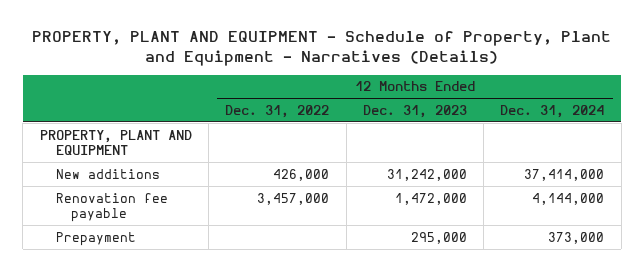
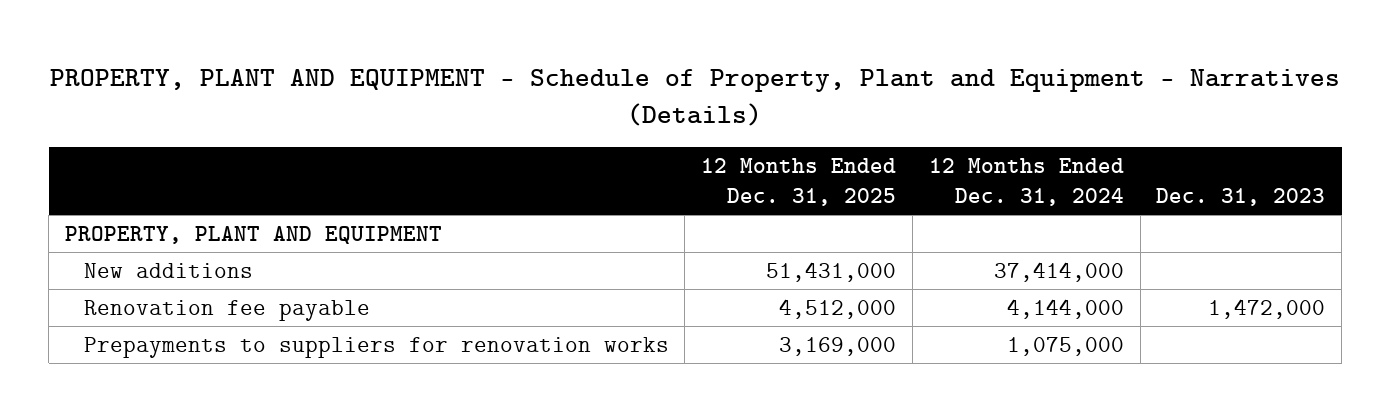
- | 12 Months Ended Dec. 31, 2022 | 12 Months Ended Dec. 31, 2023 | 12 Months Ended Dec. 31, 2024
+ | 12 Months Ended Dec. 31, 2025 | 12 Months Ended Dec. 31, 2024 | Dec. 31, 2023
- Prepayment | | 295,000 | 373,000
+ Prepayments to suppliers for renovation works | 3,169,000 | 1,075,000 |

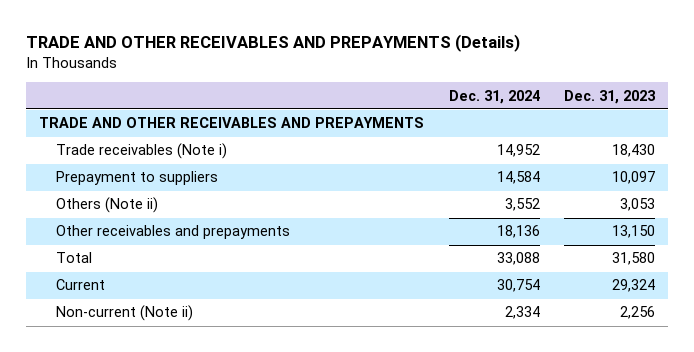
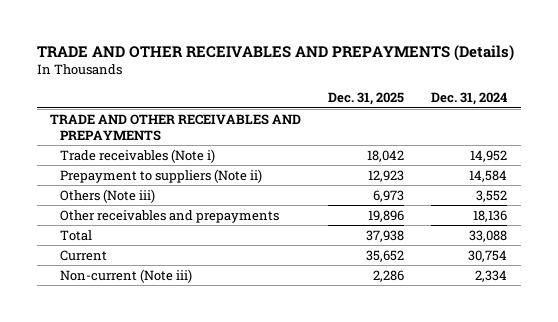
- | Dec. 31, 2024 | Dec. 31, 2023
+ | Dec. 31, 2025 | Dec. 31, 2024
- Prepayment to suppliers | 14,584 | 10,097
- Others (Note ii) | 3,552 | 3,053
+ Prepayment to suppliers (Note ii) | 12,923 | 14,584
+ Others (Note iii) | 6,973 | 3,552
- Non-current (Note ii) | 2,334 | 2,256
+ Non-current (Note iii) | 2,286 | 2,334

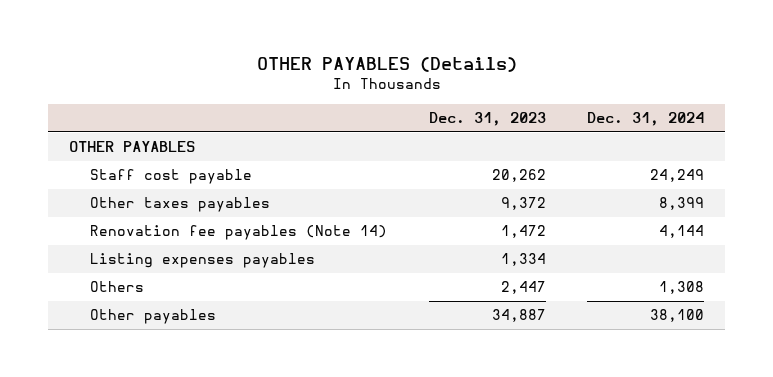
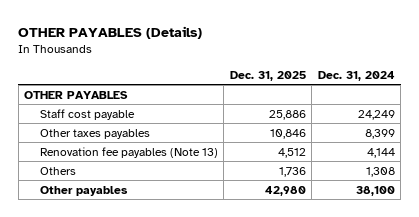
- | Dec. 31, 2023 | Dec. 31, 2024
+ | Dec. 31, 2025 | Dec. 31, 2024
- Renovation fee payables (Note 14) | 1,472 | 4,144
- Listing expenses payables | 1,334 |
+ Renovation fee payables (Note 13) | 4,512 | 4,144

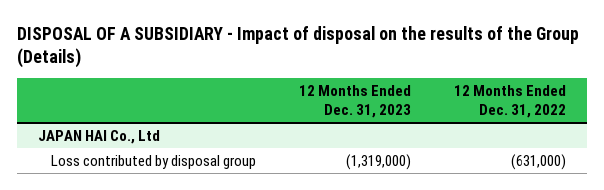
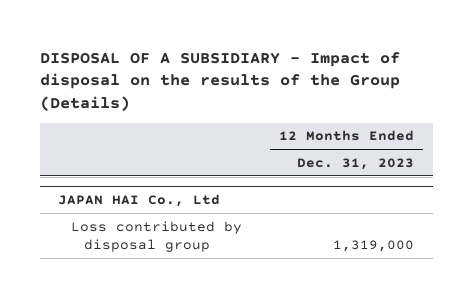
- | 12 Months Ended Dec. 31, 2023 | 12 Months Ended Dec. 31, 2022
+ | 12 Months Ended Dec. 31, 2023
@ JAPAN HAI Co., Ltd
- Loss contributed by disposal group | (1,319,000) | (631,000)
+ Loss contributed by disposal group | 1,319,000

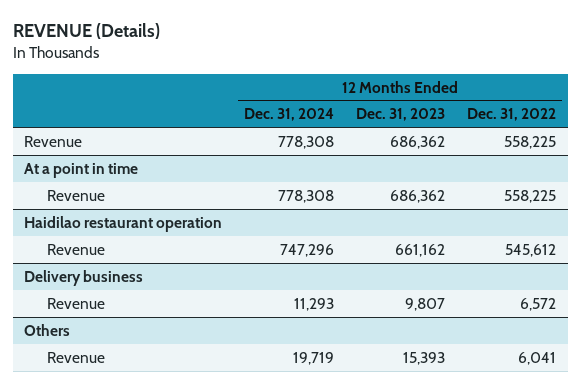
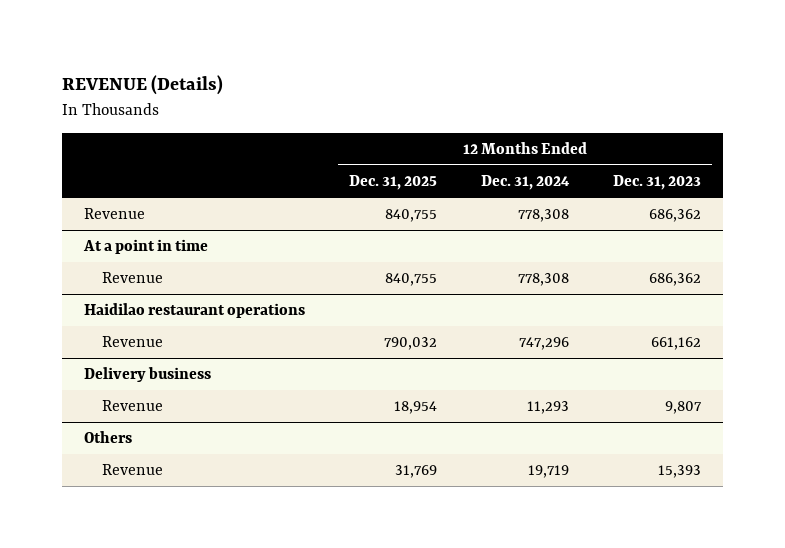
- | 12 Months Ended Dec. 31, 2024 | 12 Months Ended Dec. 31, 2023 | 12 Months Ended Dec. 31, 2022
+ | 12 Months Ended Dec. 31, 2025 | 12 Months Ended Dec. 31, 2024 | 12 Months Ended Dec. 31, 2023
- Haidilao restaurant operation
+ Haidilao restaurant operations

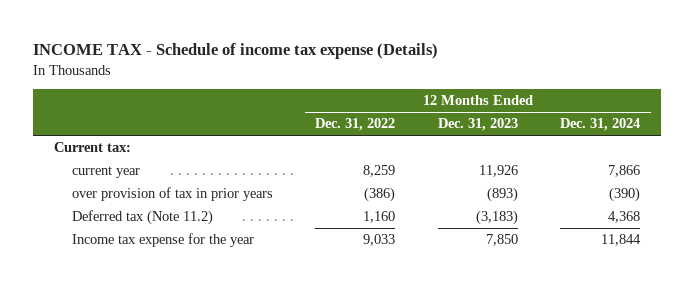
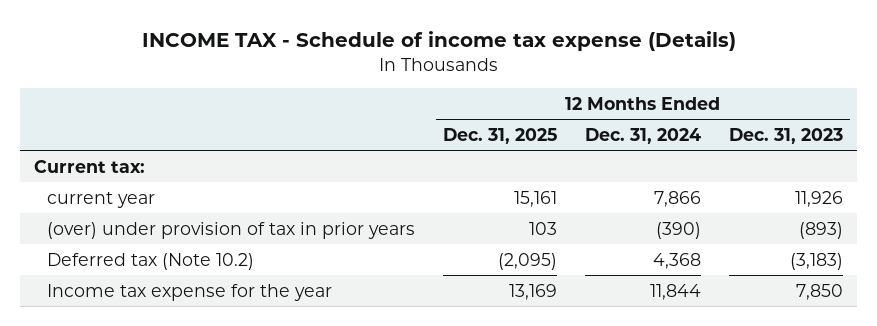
- | 12 Months Ended Dec. 31, 2022 | 12 Months Ended Dec. 31, 2023 | 12 Months Ended Dec. 31, 2024
+ | 12 Months Ended Dec. 31, 2025 | 12 Months Ended Dec. 31, 2024 | 12 Months Ended Dec. 31, 2023
- over provision of tax in prior years | (386) | (893) | (390)
- Deferred tax (Note 11.2) | 1,160 | (3,183) | 4,368
+ (over) under provision of tax in prior years | 103 | (390) | (893)
+ Deferred tax (Note 10.2) | (2,095) | 4,368 | (3,183)

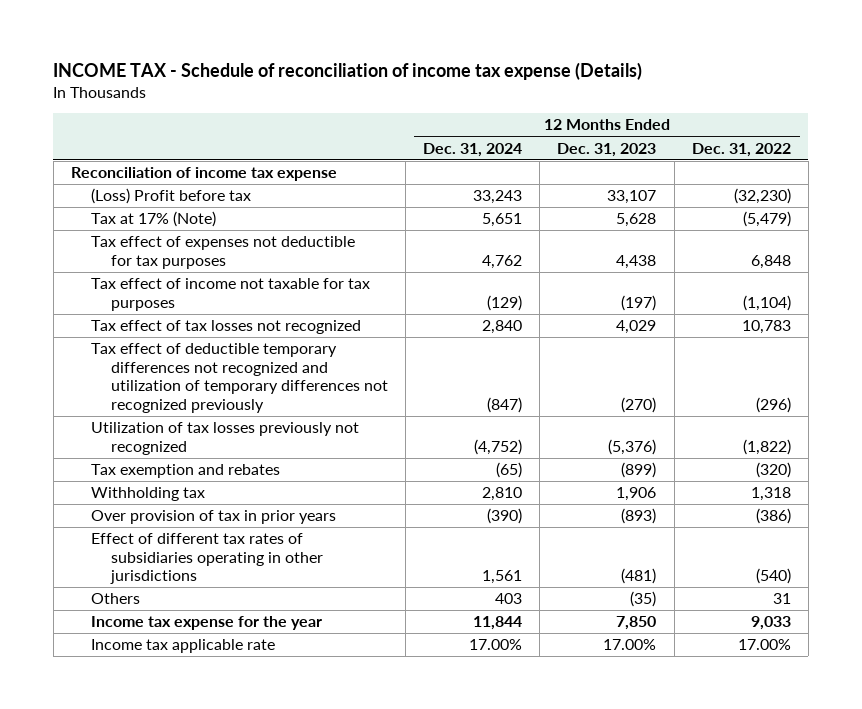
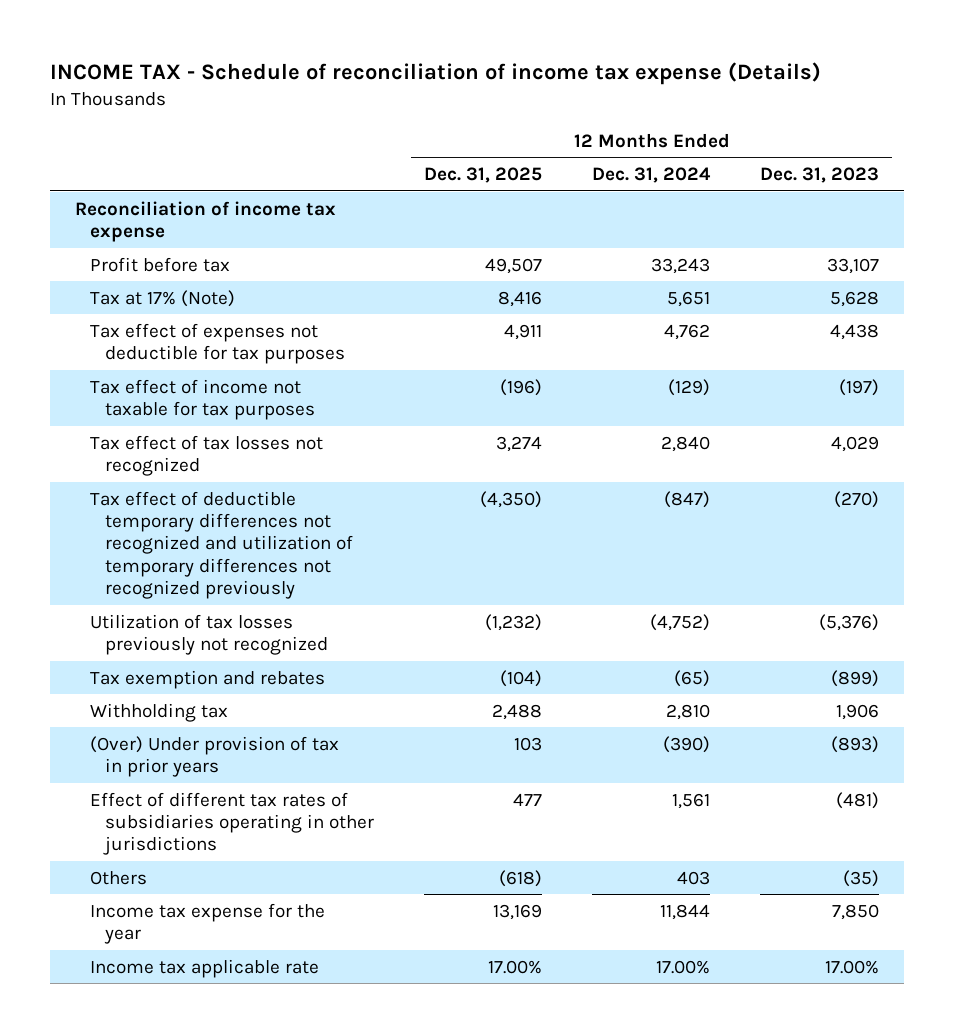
- | 12 Months Ended Dec. 31, 2024 | 12 Months Ended Dec. 31, 2023 | 12 Months Ended Dec. 31, 2022
+ | 12 Months Ended Dec. 31, 2025 | 12 Months Ended Dec. 31, 2024 | 12 Months Ended Dec. 31, 2023
- (Loss) Profit before tax | 33,243 | 33,107 | (32,230)
+ Profit before tax | 49,507 | 33,243 | 33,107
- Over provision of tax in prior years | (390) | (893) | (386)
+ (Over) Under provision of tax in prior years | 103 | (390) | (893)

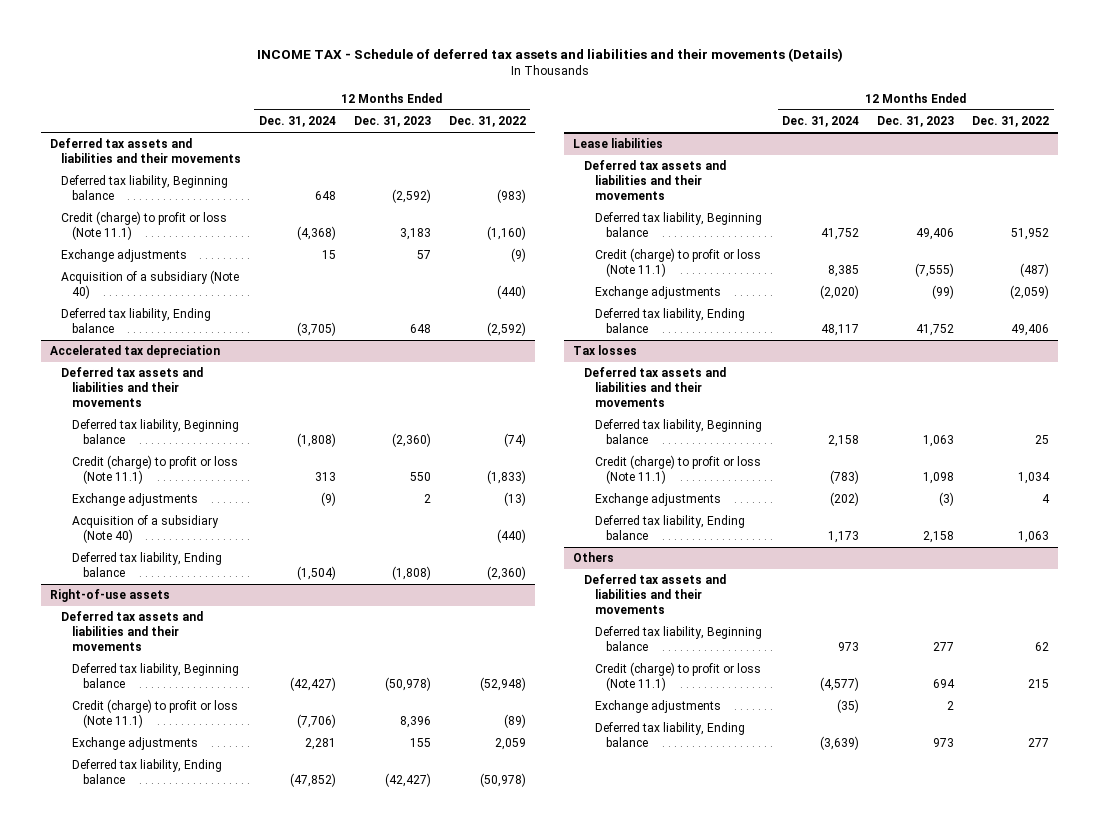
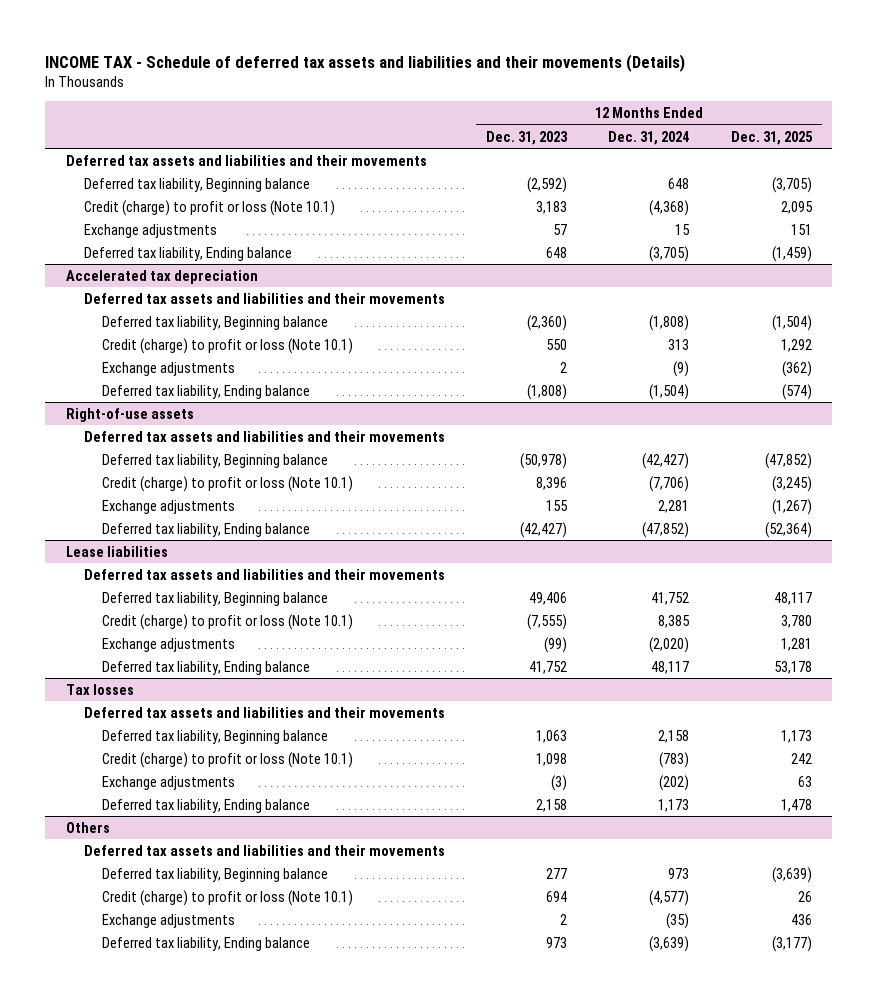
- | 12 Months Ended Dec. 31, 2024 | 12 Months Ended Dec. 31, 2023 | 12 Months Ended Dec. 31, 2022
+ | 12 Months Ended Dec. 31, 2023 | 12 Months Ended Dec. 31, 2024 | 12 Months Ended Dec. 31, 2025
- Credit (charge) to profit or loss (Note 11.1) | (4,368) | 3,183 | (1,160)
+ Credit (charge) to profit or loss (Note 10.1) | 3,183 | (4,368) | 2,095
- Acquisition of a subsidiary (Note 40) | | | (440)
@ Accelerated tax depreciation
- Credit (charge) to profit or loss (Note 11.1) | 313 | 550 | (1,833)
+ Credit (charge) to profit or loss (Note 10.1) | 550 | 313 | 1,292
- Acquisition of a subsidiary (Note 40) | | | (440)
@ Right-of-use assets
- Credit (charge) to profit or loss (Note 11.1) | (7,706) | 8,396 | (89)
+ Credit (charge) to profit or loss (Note 10.1) | 8,396 | (7,706) | (3,245)
@ Lease liabilities
- Credit (charge) to profit or loss (Note 11.1) | 8,385 | (7,555) | (487)
+ Credit (charge) to profit or loss (Note 10.1) | (7,555) | 8,385 | 3,780
@ Tax losses
- Credit (charge) to profit or loss (Note 11.1) | (783) | 1,098 | 1,034
+ Credit (charge) to profit or loss (Note 10.1) | 1,098 | (783) | 242
@ Others
- Credit (charge) to profit or loss (Note 11.1) | (4,577) | 694 | 215
+ Credit (charge) to profit or loss (Note 10.1) | 694 | (4,577) | 26

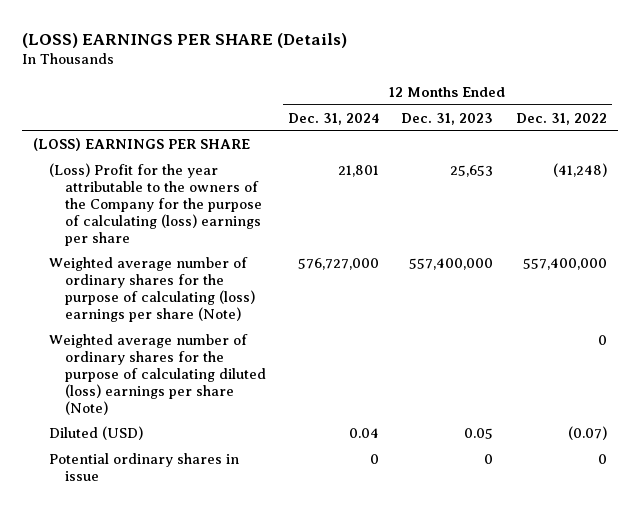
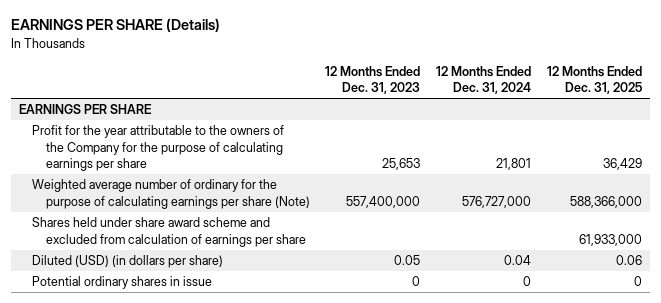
- (LOSS) EARNINGS PER SHARE (Details)
+ EARNINGS PER SHARE (Details)
- | 12 Months Ended Dec. 31, 2024 | 12 Months Ended Dec. 31, 2023 | 12 Months Ended Dec. 31, 2022
+ | 12 Months Ended Dec. 31, 2023 | 12 Months Ended Dec. 31, 2024 | 12 Months Ended Dec. 31, 2025
- (LOSS) EARNINGS PER SHARE
- (Loss) Profit for the year attributable to the owners of the Company for the purpose of calculating (loss) earnings per share | 21,801 | 25,653 | (41,248)
- Weighted average number of ordinary shares for the purpose of calculating (loss) earnings per share (Note) | 576,727,000 | 557,400,000 | 557,400,000
- Weighted average number of ordinary shares for the purpose of calculating diluted (loss) earnings per share (Note) | | | 0
- Diluted (USD) | 0.04 | 0.05 | (0.07)
+ EARNINGS PER SHARE
+ Profit for the year attributable to the owners of the Company for the purpose of calculating earnings per share | 25,653 | 21,801 | 36,429
+ Weighted average number of ordinary for the purpose of calculating earnings per share (Note) | 557,400,000 | 576,727,000 | 588,366,000
+ Shares held under share award scheme and excluded from calculation of earnings per share | | | 61,933,000
+ Diluted (USD) (in dollars per share) | 0.05 | 0.04 | 0.06

